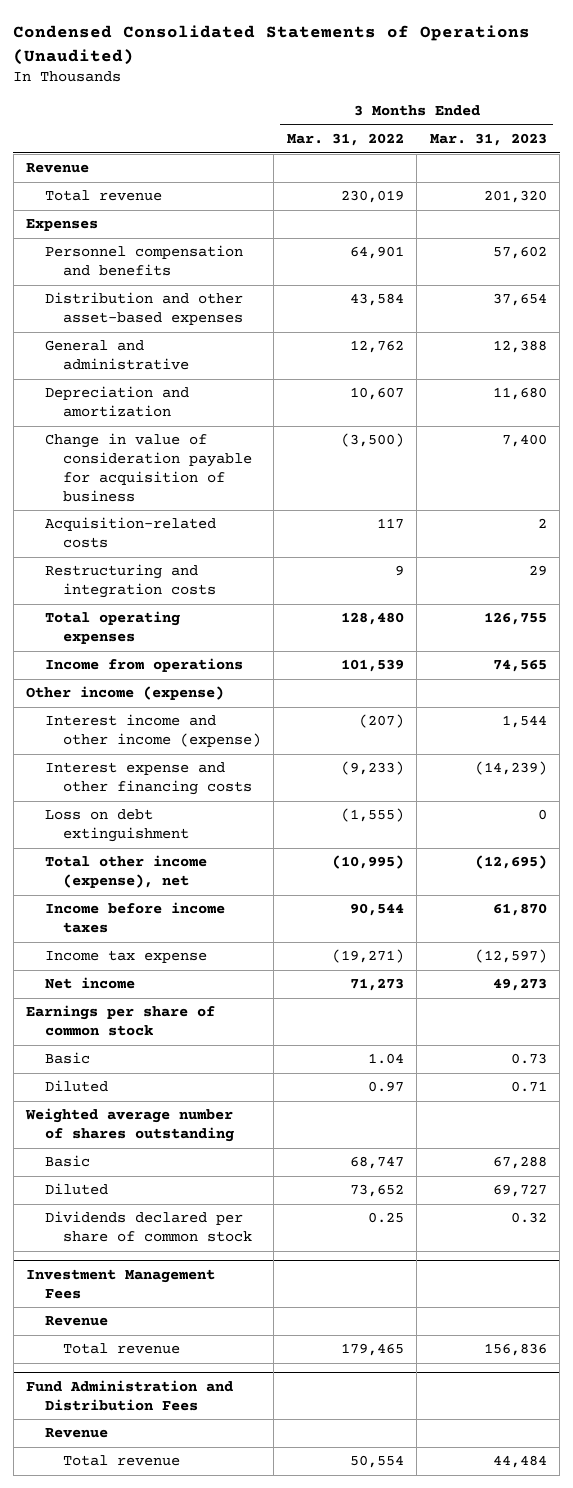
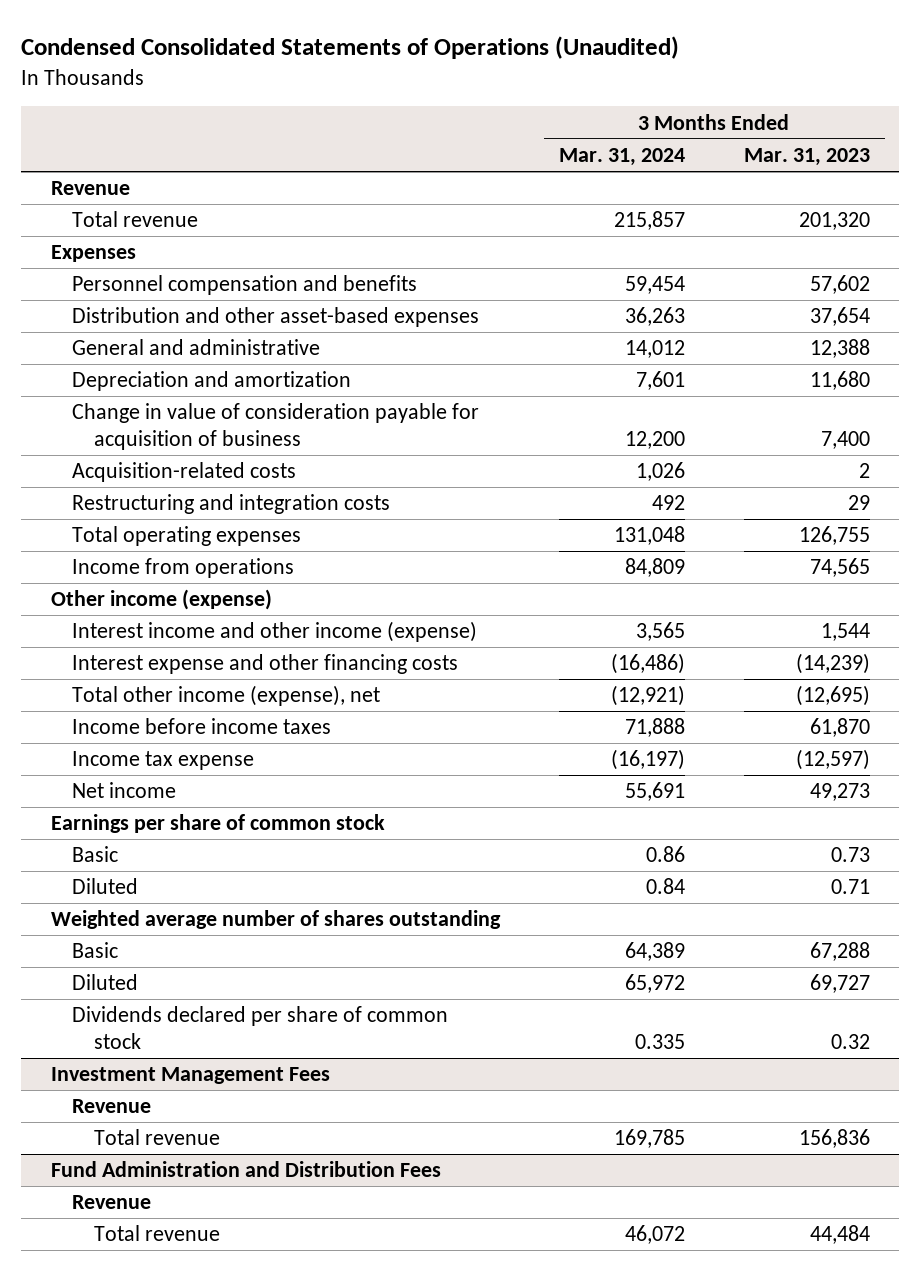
- | 3 Months Ended Mar. 31, 2022 | 3 Months Ended Mar. 31, 2023
+ | 3 Months Ended Mar. 31, 2024 | 3 Months Ended Mar. 31, 2023
- Loss on debt extinguishment | (1,555) | 0

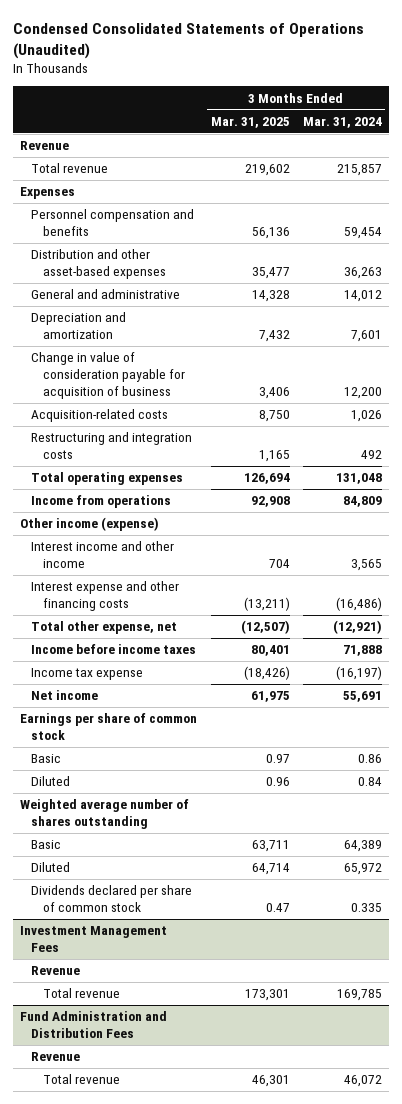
- | 3 Months Ended Mar. 31, 2024 | 3 Months Ended Mar. 31, 2023
+ | 3 Months Ended Mar. 31, 2025 | 3 Months Ended Mar. 31, 2024
- Interest income and other income (expense) | 3,565 | 1,544
+ Interest income and other income | 704 | 3,565
- Total other income (expense), net | (12,921) | (12,695)
+ Total other expense, net | (12,507) | (12,921)

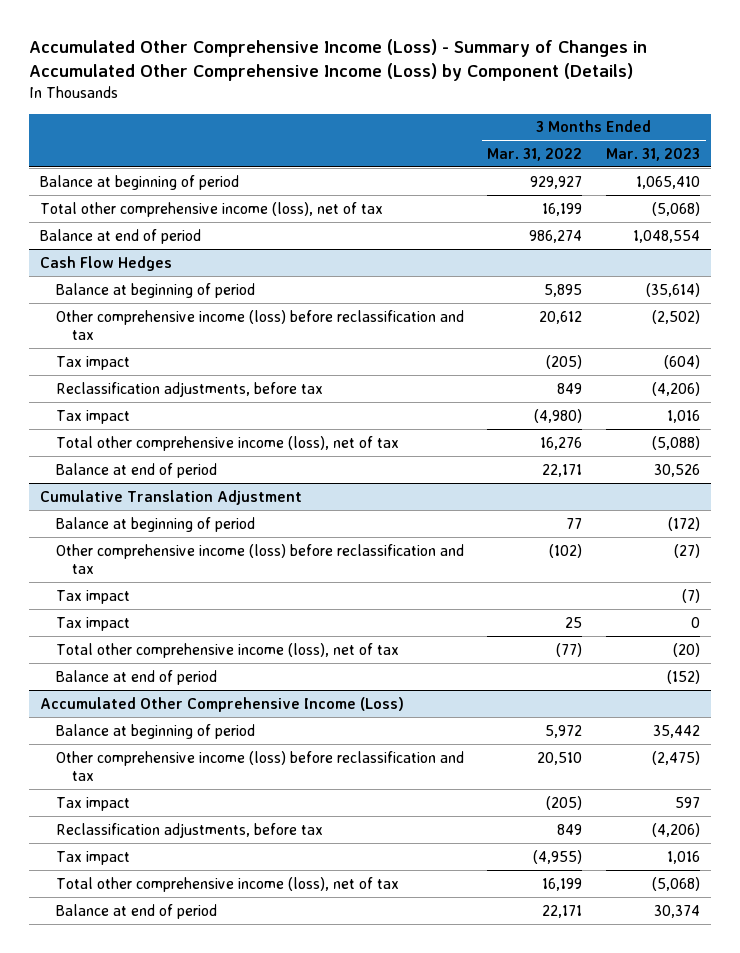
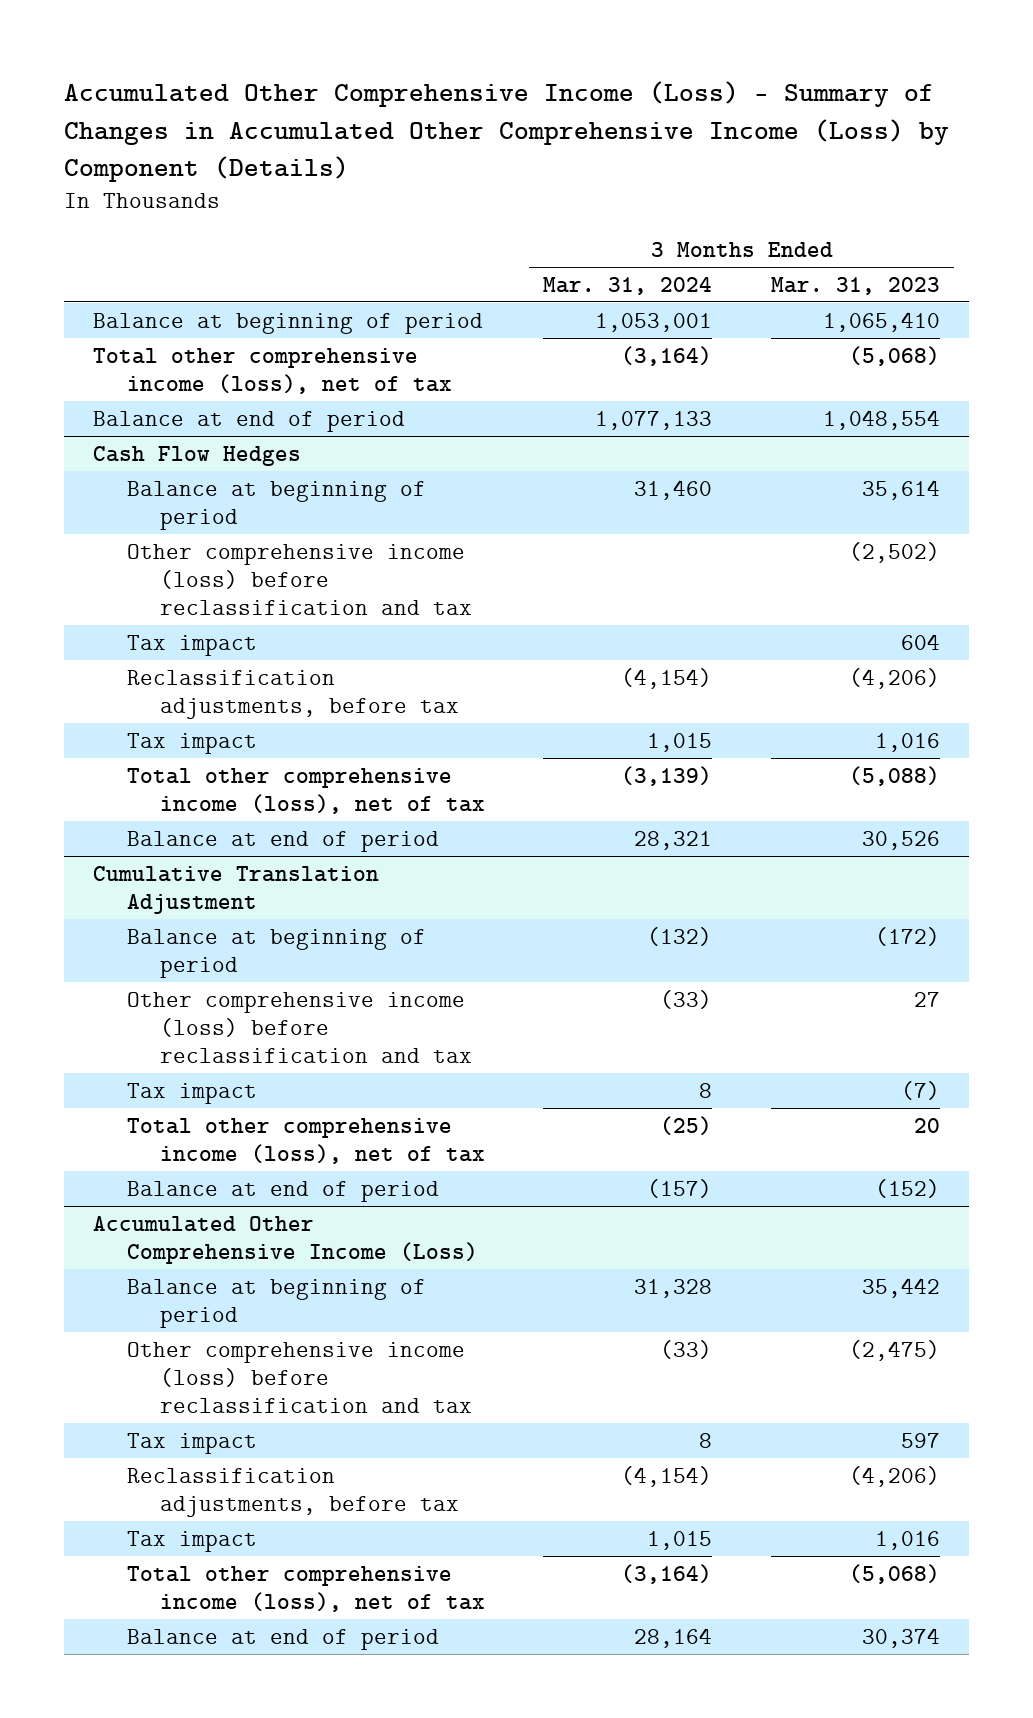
- | 3 Months Ended Mar. 31, 2022 | 3 Months Ended Mar. 31, 2023
+ | 3 Months Ended Mar. 31, 2024 | 3 Months Ended Mar. 31, 2023
@ Cash Flow Hedges
- Balance at beginning of period | 5,895 | (35,614)
+ Balance at beginning of period | 31,460 | 35,614
- Tax impact | (205) | (604)
+ Tax impact | | 604
@ Cumulative Translation Adjustment
- Other comprehensive income (loss) before reclassification and tax | (102) | (27)
+ Other comprehensive income (loss) before reclassification and tax | (33) | 27
- Tax impact | 25 | 0
- Total other comprehensive income (loss), net of tax | (77) | (20)
+ Total other comprehensive income (loss), net of tax | (25) | 20

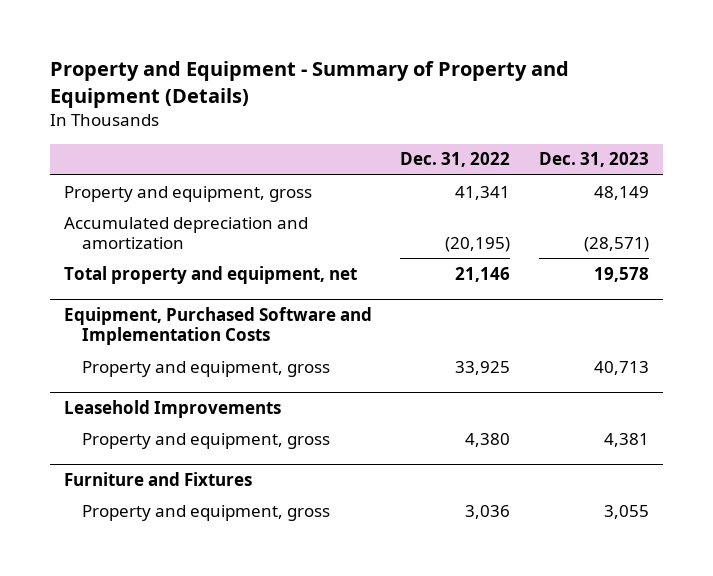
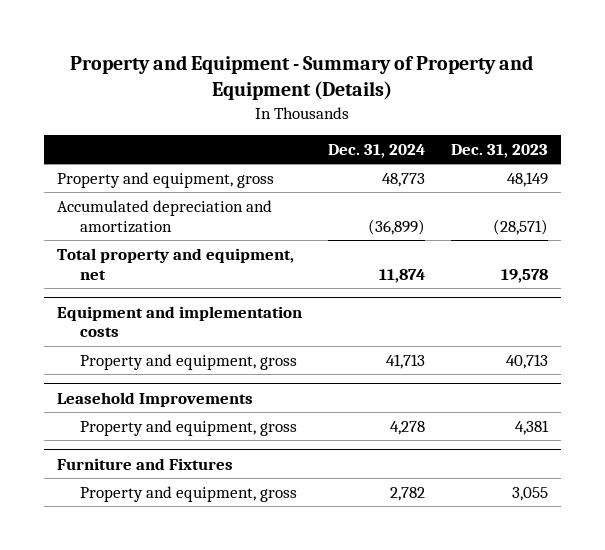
- | Dec. 31, 2022 | Dec. 31, 2023
+ | Dec. 31, 2024 | Dec. 31, 2023
- Equipment, Purchased Software and Implementation Costs
+ Equipment and implementation costs

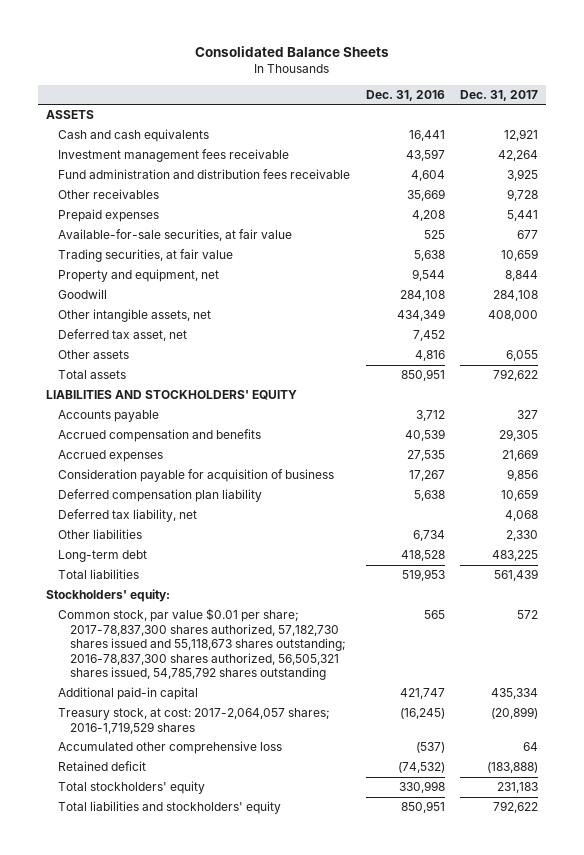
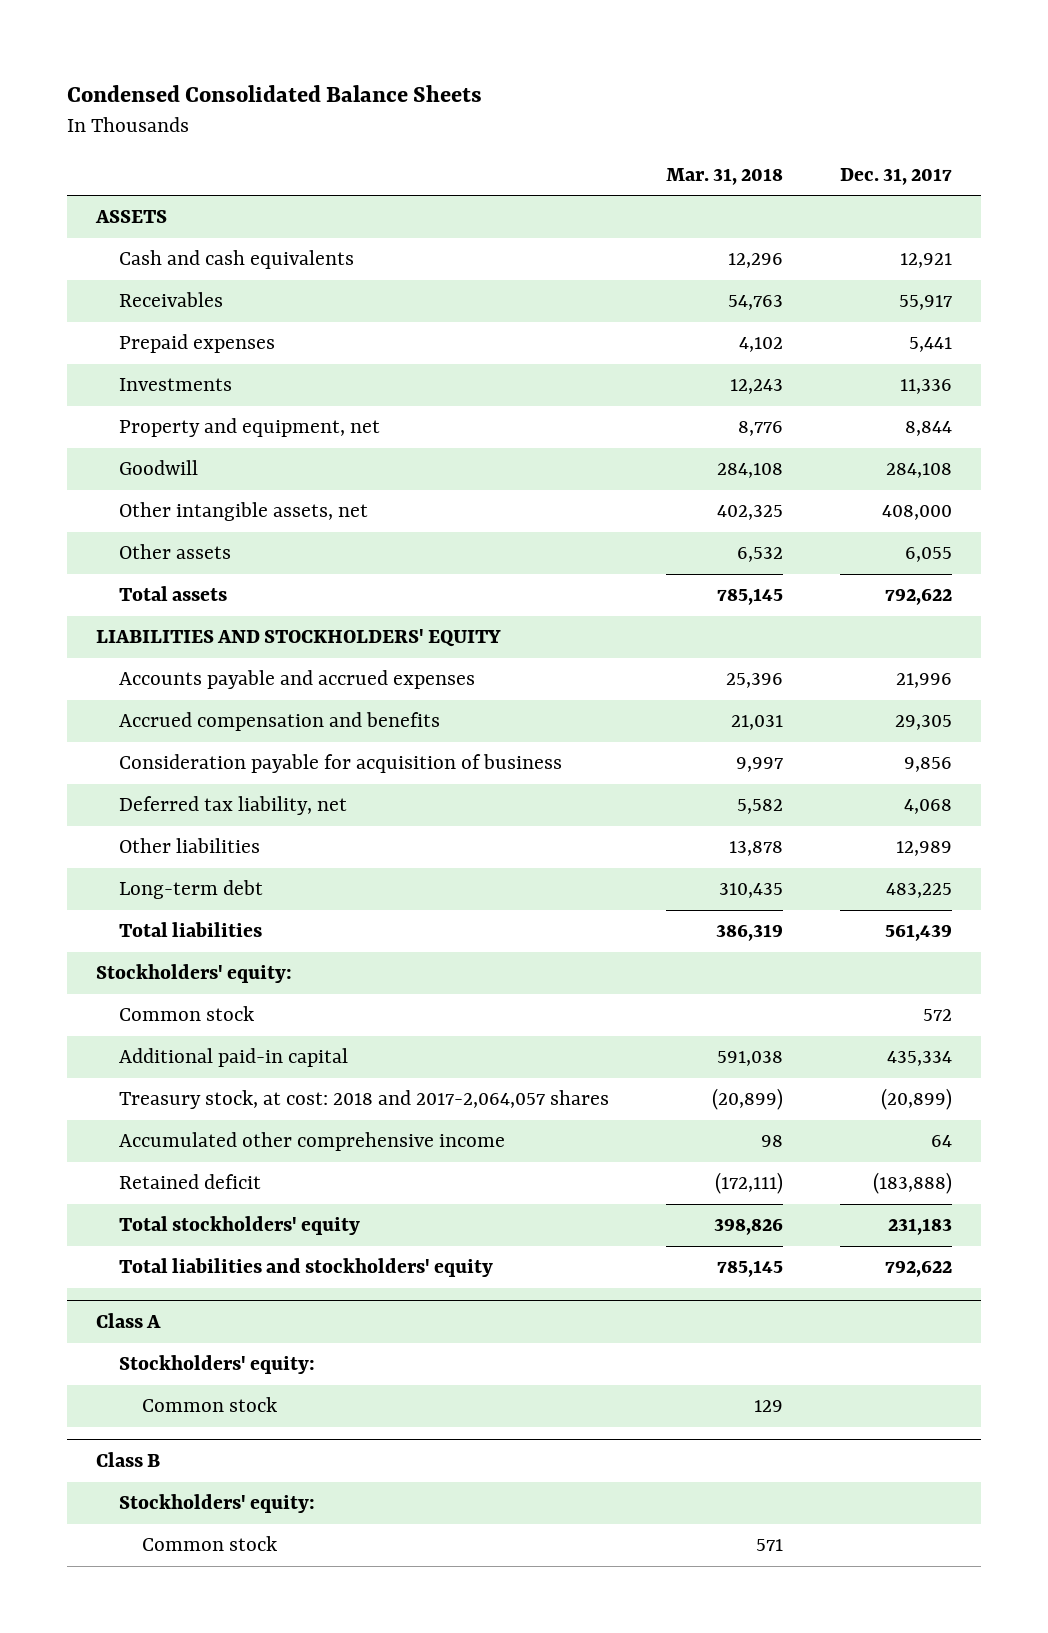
- Consolidated Balance Sheets
+ Condensed Consolidated Balance Sheets
- | Dec. 31, 2016 | Dec. 31, 2017
+ | Mar. 31, 2018 | Dec. 31, 2017
- Investment management fees receivable | 43,597 | 42,264
- Fund administration and distribution fees receivable | 4,604 | 3,925
- Other receivables | 35,669 | 9,728
+ Receivables | 54,763 | 55,917
- Available-for-sale securities, at fair value | 525 | 677
- Trading securities, at fair value | 5,638 | 10,659
+ Investments | 12,243 | 11,336
- Deferred tax asset, net | 7,452 |
- Accounts payable | 3,712 | 327
+ Accounts payable and accrued expenses | 25,396 | 21,996
- Accrued expenses | 27,535 | 21,669
- Deferred compensation plan liability | 5,638 | 10,659
- Other liabilities | 6,734 | 2,330
+ Other liabilities | 13,878 | 12,989
- Common stock, par value $0.01 per share; 2017-78,837,300 shares authorized, 57,182,730 shares issued and 55,118,673 shares outstanding; 2016-78,837,300 shares authorized, 56,505,321 shares issued, 54,785,792 shares outstanding | 565 | 572
+ Common stock | | 572
- Treasury stock, at cost: 2017-2,064,057 shares; 2016-1,719,529 shares | (16,245) | (20,899)
- Accumulated other comprehensive loss | (537) | 64
+ Treasury stock, at cost: 2018 and 2017-2,064,057 shares | (20,899) | (20,899)
+ Accumulated other comprehensive income | 98 | 64
+ Class A
+ Stockholders' equity:
+ Common stock | 129 |
+ Class B
+ Stockholders' equity:
+ Common stock | 571 |

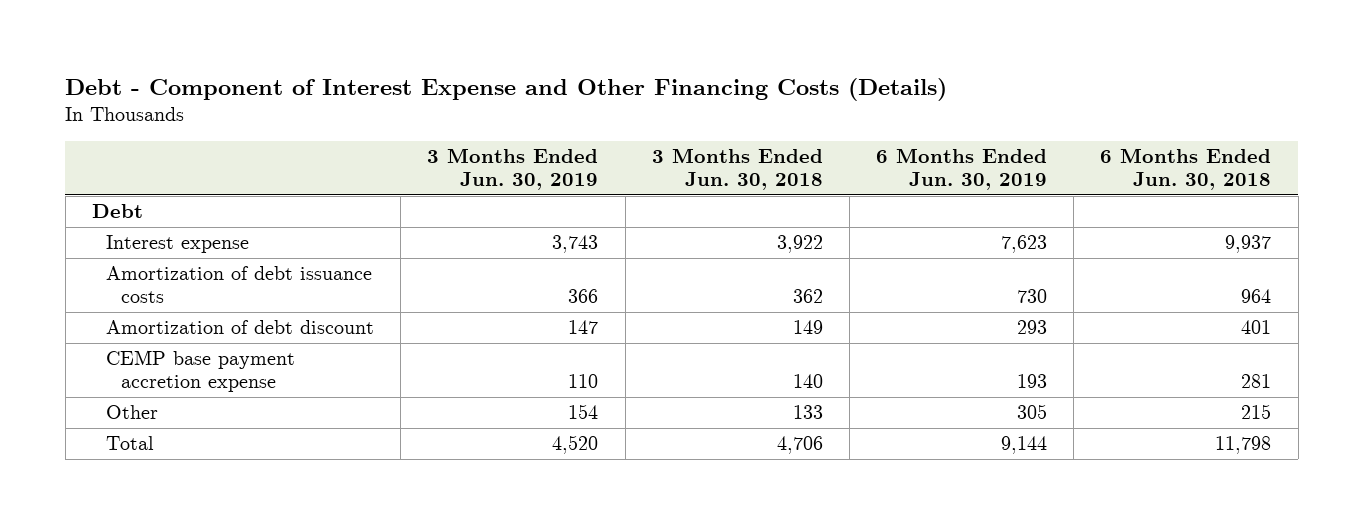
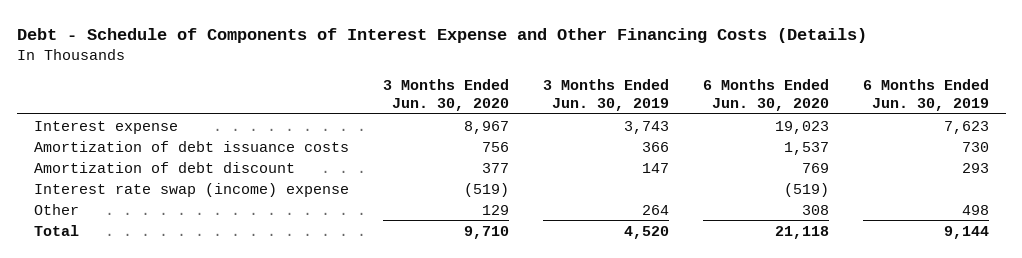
- Debt - Component of Interest Expense and Other Financing Costs (Details)
+ Debt - Schedule of Components of Interest Expense and Other Financing Costs (Details)
- | 3 Months Ended Jun. 30, 2019 | 3 Months Ended Jun. 30, 2018 | 6 Months Ended Jun. 30, 2019 | 6 Months Ended Jun. 30, 2018
+ | 3 Months Ended Jun. 30, 2020 | 3 Months Ended Jun. 30, 2019 | 6 Months Ended Jun. 30, 2020 | 6 Months Ended Jun. 30, 2019
- Debt
- CEMP base payment accretion expense | 110 | 140 | 193 | 281
- Other | 154 | 133 | 305 | 215
+ Interest rate swap (income) expense | (519) | | (519) |
+ Other | 129 | 264 | 308 | 498

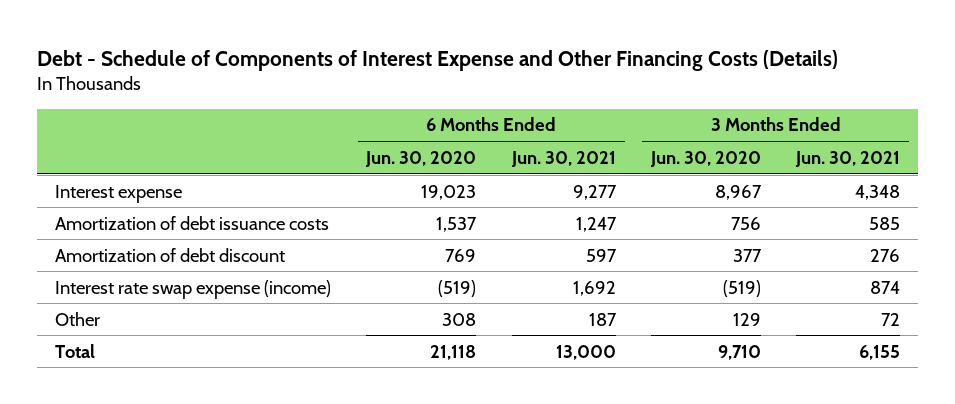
- | 3 Months Ended Jun. 30, 2020 | 3 Months Ended Jun. 30, 2019 | 6 Months Ended Jun. 30, 2020 | 6 Months Ended Jun. 30, 2019
+ | 6 Months Ended Jun. 30, 2020 | 6 Months Ended Jun. 30, 2021 | 3 Months Ended Jun. 30, 2020 | 3 Months Ended Jun. 30, 2021
- Interest rate swap (income) expense | (519) | | (519) |
+ Interest rate swap expense (income) | (519) | 1,692 | (519) | 874

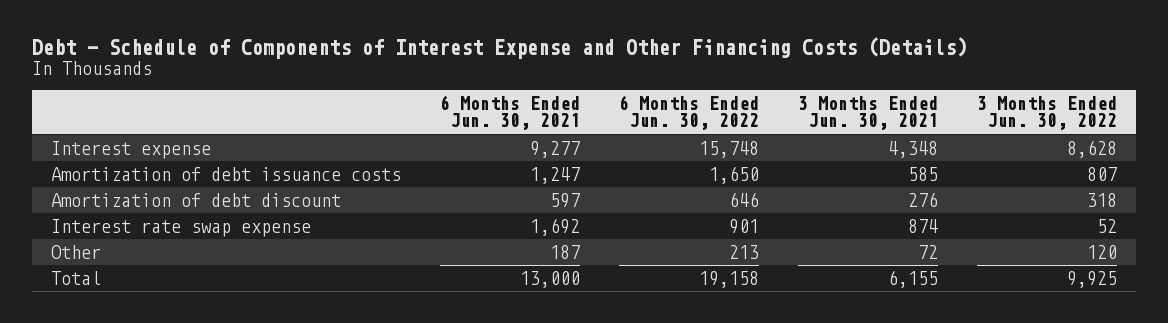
- | 6 Months Ended Jun. 30, 2020 | 6 Months Ended Jun. 30, 2021 | 3 Months Ended Jun. 30, 2020 | 3 Months Ended Jun. 30, 2021
+ | 6 Months Ended Jun. 30, 2021 | 6 Months Ended Jun. 30, 2022 | 3 Months Ended Jun. 30, 2021 | 3 Months Ended Jun. 30, 2022
- Interest rate swap expense (income) | (519) | 1,692 | (519) | 874
+ Interest rate swap expense | 1,692 | 901 | 874 | 52

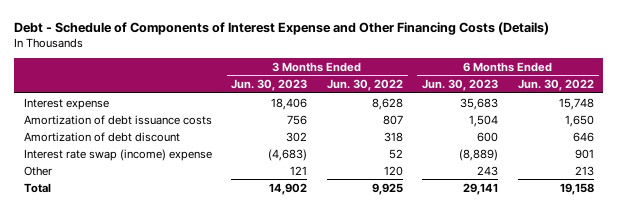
- | 6 Months Ended Jun. 30, 2021 | 6 Months Ended Jun. 30, 2022 | 3 Months Ended Jun. 30, 2021 | 3 Months Ended Jun. 30, 2022
+ | 3 Months Ended Jun. 30, 2023 | 3 Months Ended Jun. 30, 2022 | 6 Months Ended Jun. 30, 2023 | 6 Months Ended Jun. 30, 2022
- Interest rate swap expense | 1,692 | 901 | 874 | 52
+ Interest rate swap (income) expense | (4,683) | 52 | (8,889) | 901

